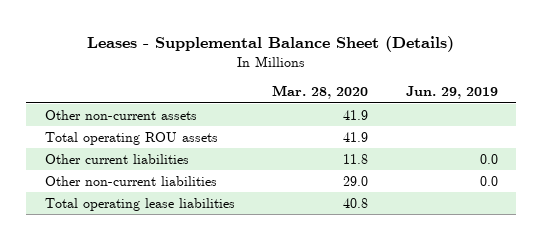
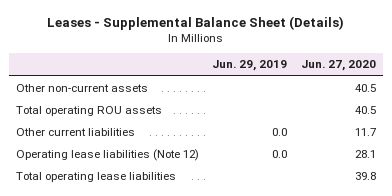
- | Mar. 28, 2020 | Jun. 29, 2019
+ | Jun. 29, 2019 | Jun. 27, 2020
- Other non-current liabilities | 29.0 | 0.0
+ Operating lease liabilities (Note 12) | 0.0 | 28.1

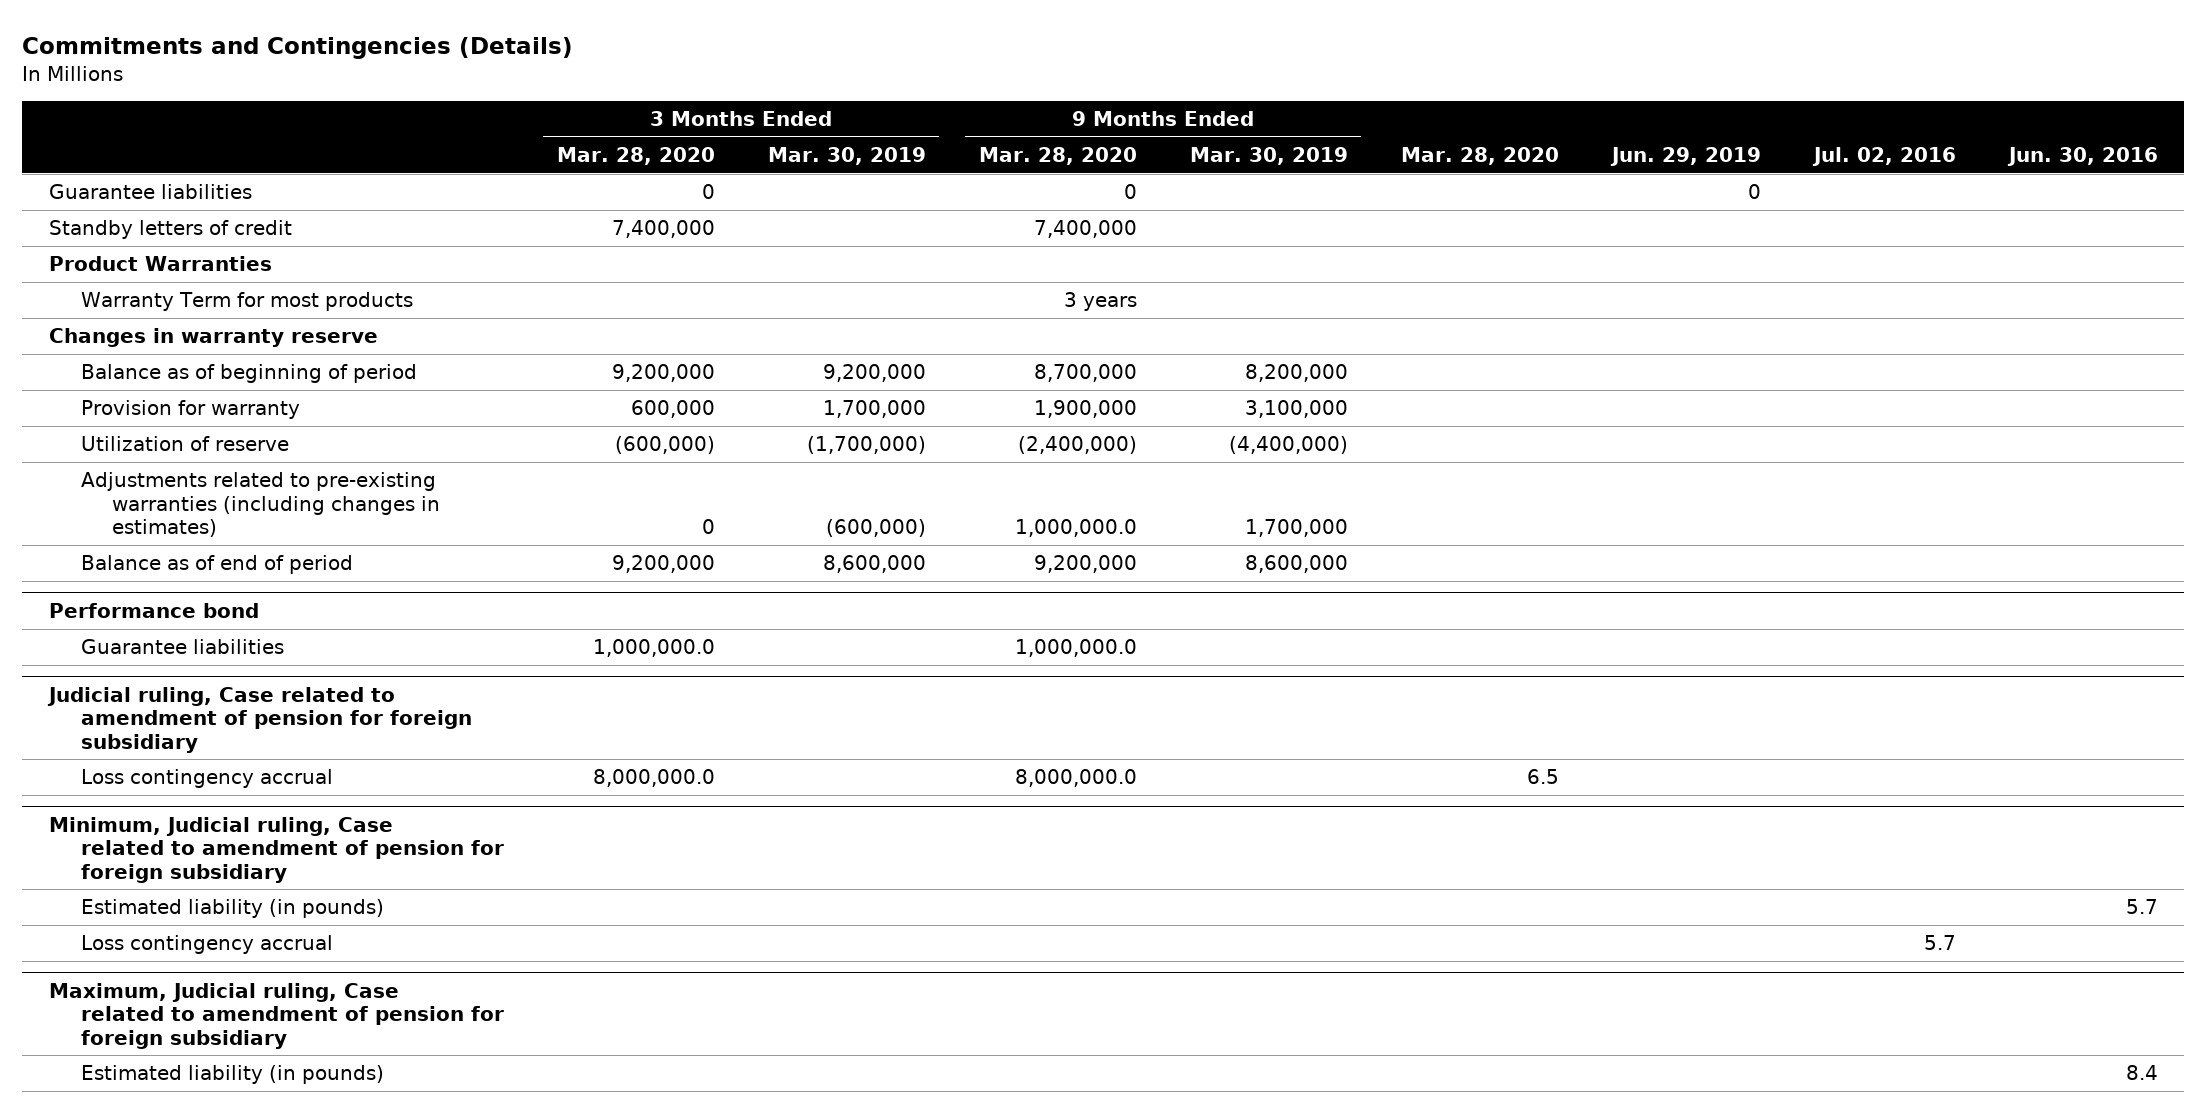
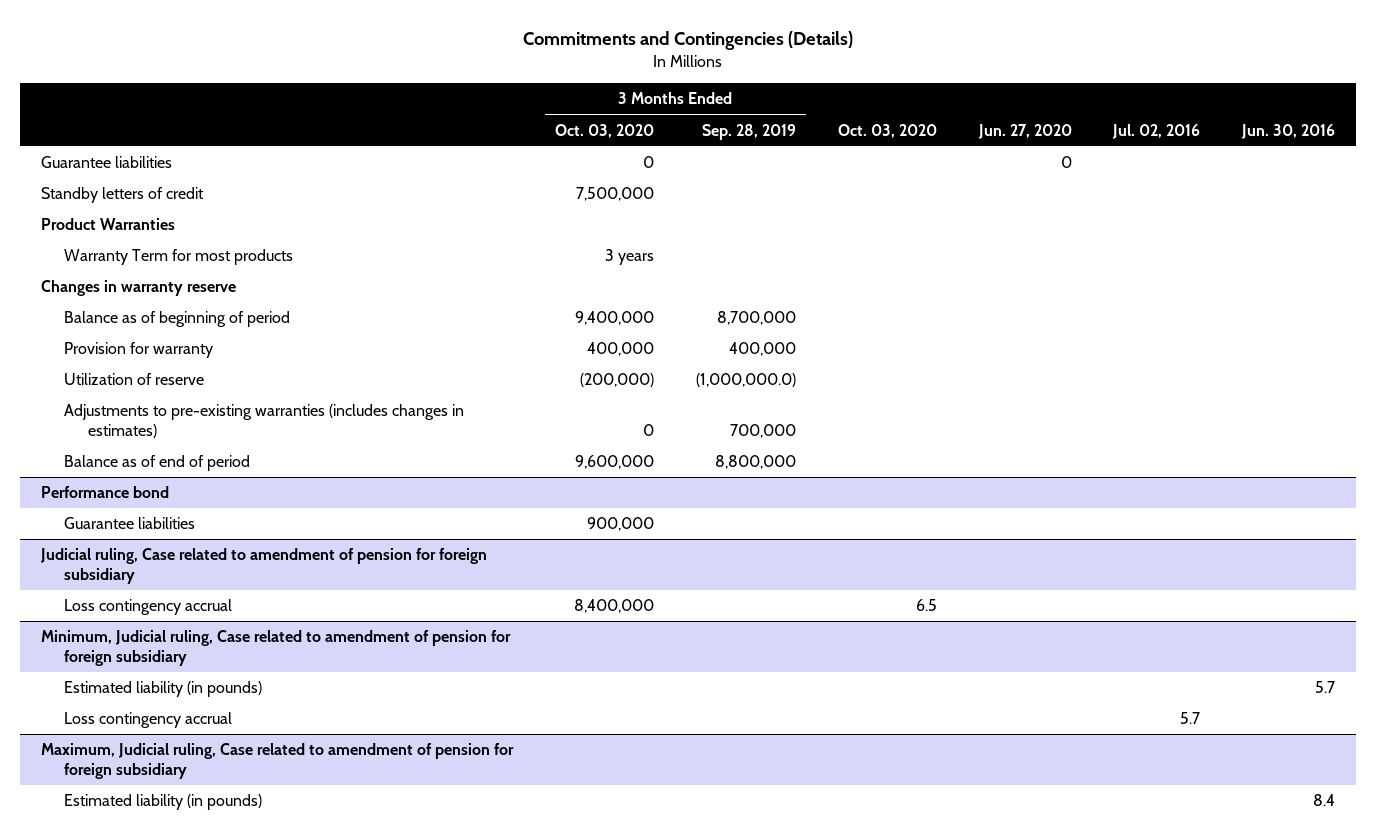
- | 3 Months Ended Mar. 28, 2020 | 3 Months Ended Mar. 30, 2019 | 9 Months Ended Mar. 28, 2020 | 9 Months Ended Mar. 30, 2019 | Mar. 28, 2020 | Jun. 29, 2019 | Jul. 02, 2016 | Jun. 30, 2016
+ | 3 Months Ended Oct. 03, 2020 | 3 Months Ended Sep. 28, 2019 | Oct. 03, 2020 | Jun. 27, 2020 | Jul. 02, 2016 | Jun. 30, 2016
- Adjustments related to pre-existing warranties (including changes in estimates) | 0 | (600,000) | 1,000,000.0 | 1,700,000 | | | |
+ Adjustments to pre-existing warranties (includes changes in estimates) | 0 | 700,000 | | | |

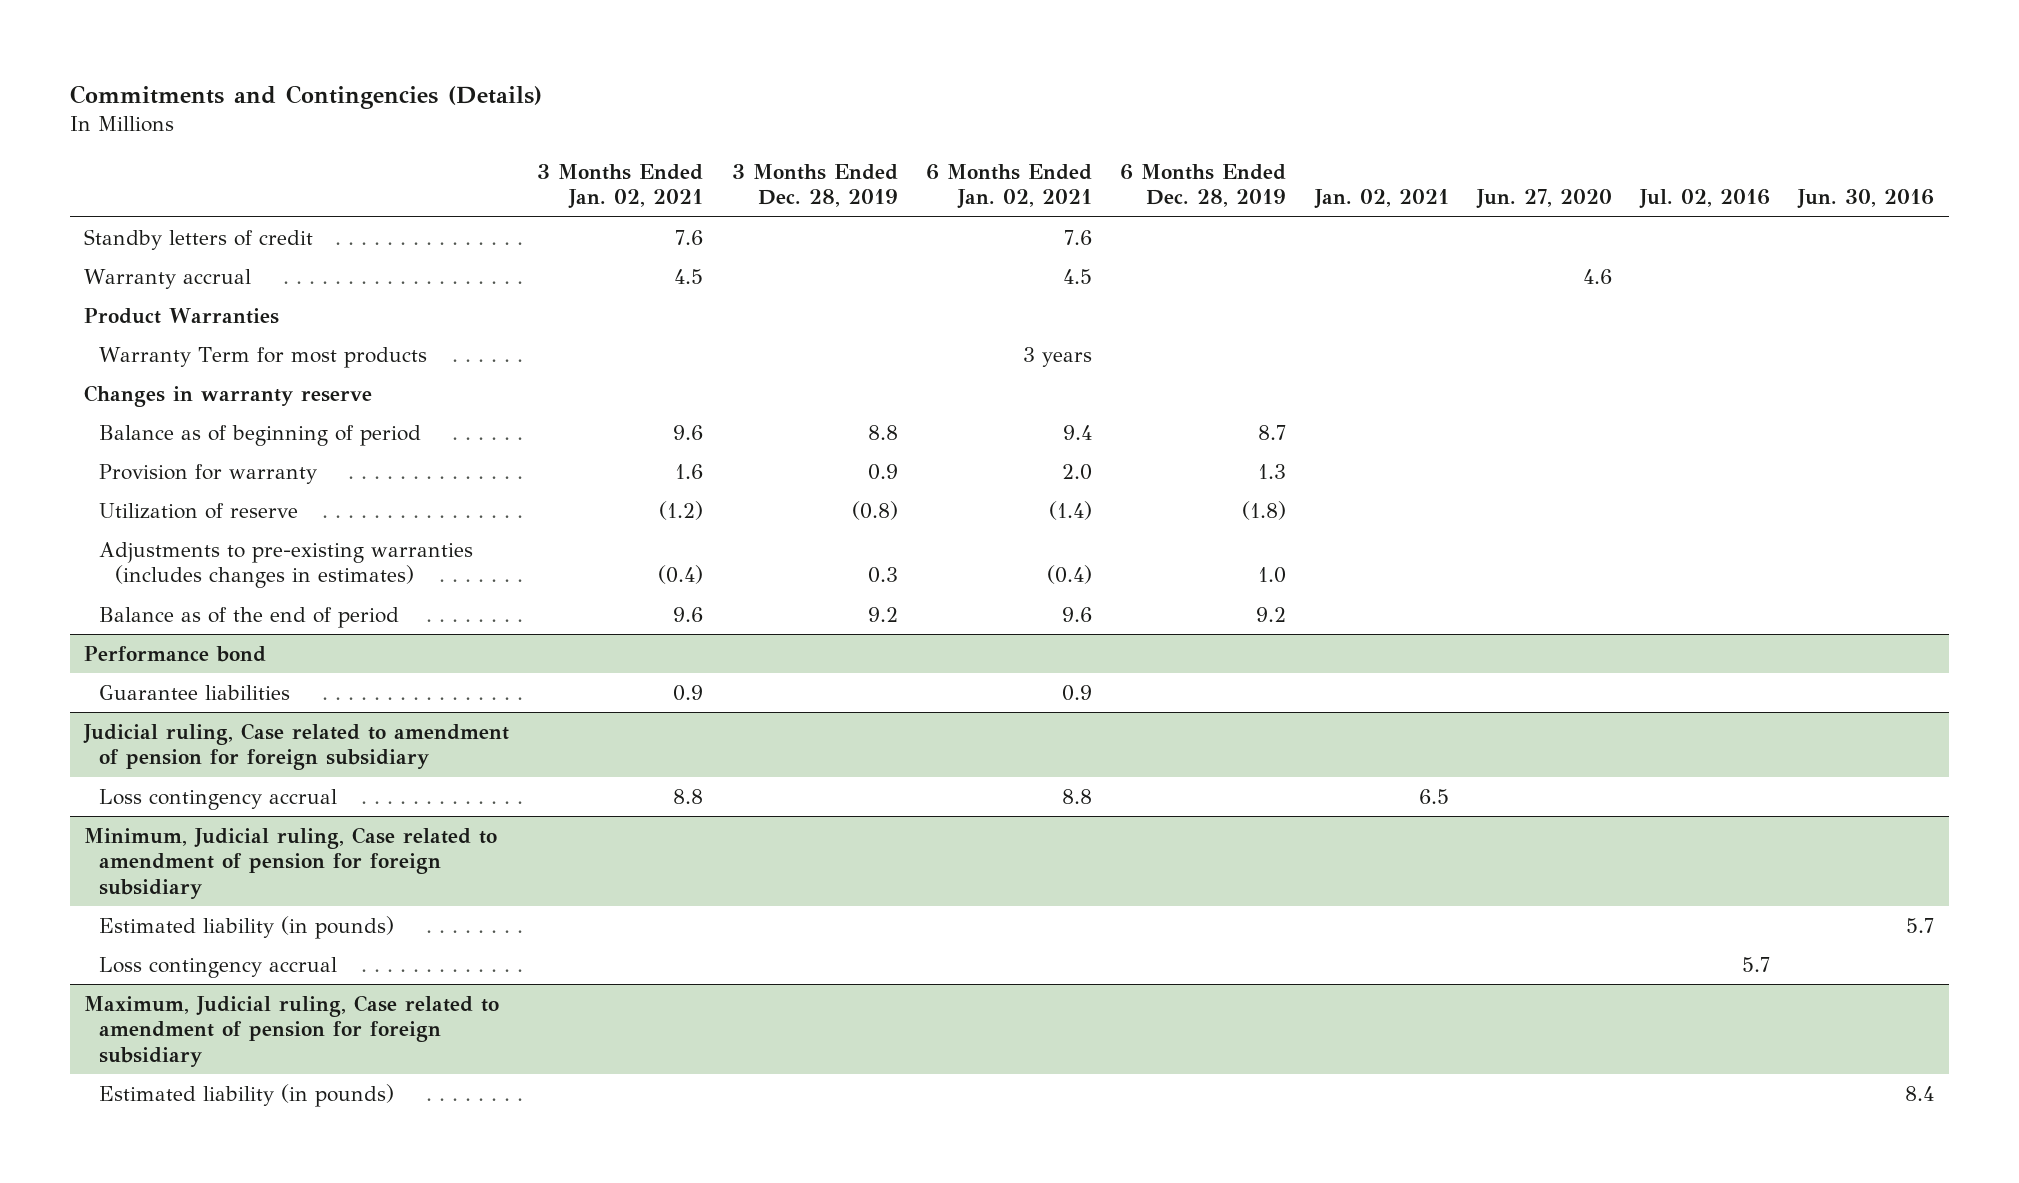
- | 3 Months Ended Oct. 03, 2020 | 3 Months Ended Sep. 28, 2019 | Oct. 03, 2020 | Jun. 27, 2020 | Jul. 02, 2016 | Jun. 30, 2016
+ | 3 Months Ended Jan. 02, 2021 | 3 Months Ended Dec. 28, 2019 | 6 Months Ended Jan. 02, 2021 | 6 Months Ended Dec. 28, 2019 | Jan. 02, 2021 | Jun. 27, 2020 | Jul. 02, 2016 | Jun. 30, 2016
- Guarantee liabilities | 0 | | | 0 | |
+ Warranty accrual | 4.5 | | 4.5 | | | 4.6 | |
- Balance as of end of period | 9,600,000 | 8,800,000 | | | |
+ Balance as of the end of period | 9.6 | 9.2 | 9.6 | 9.2 | | | |

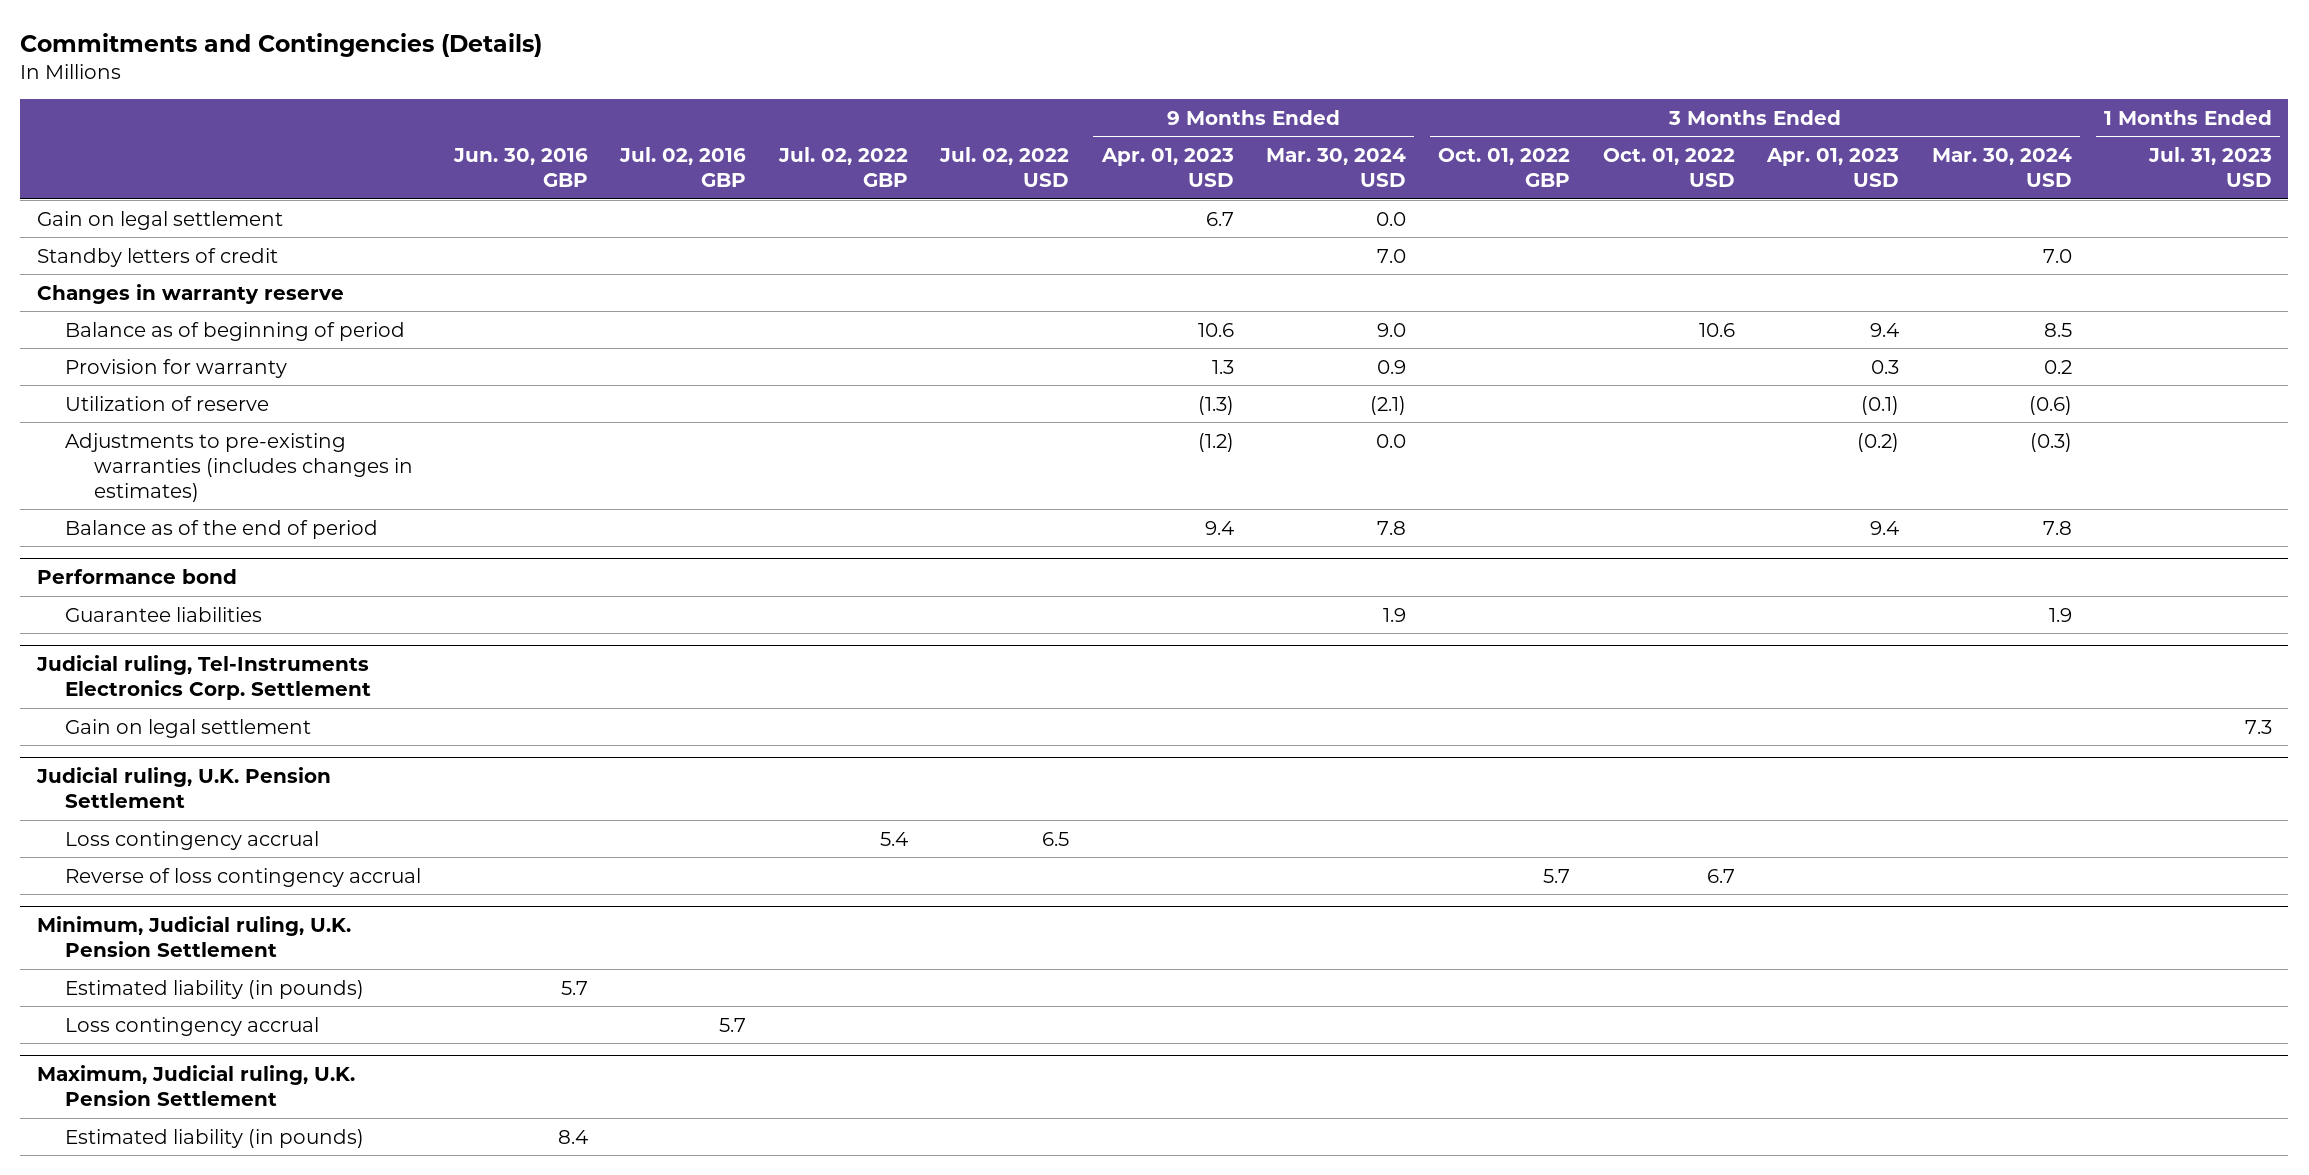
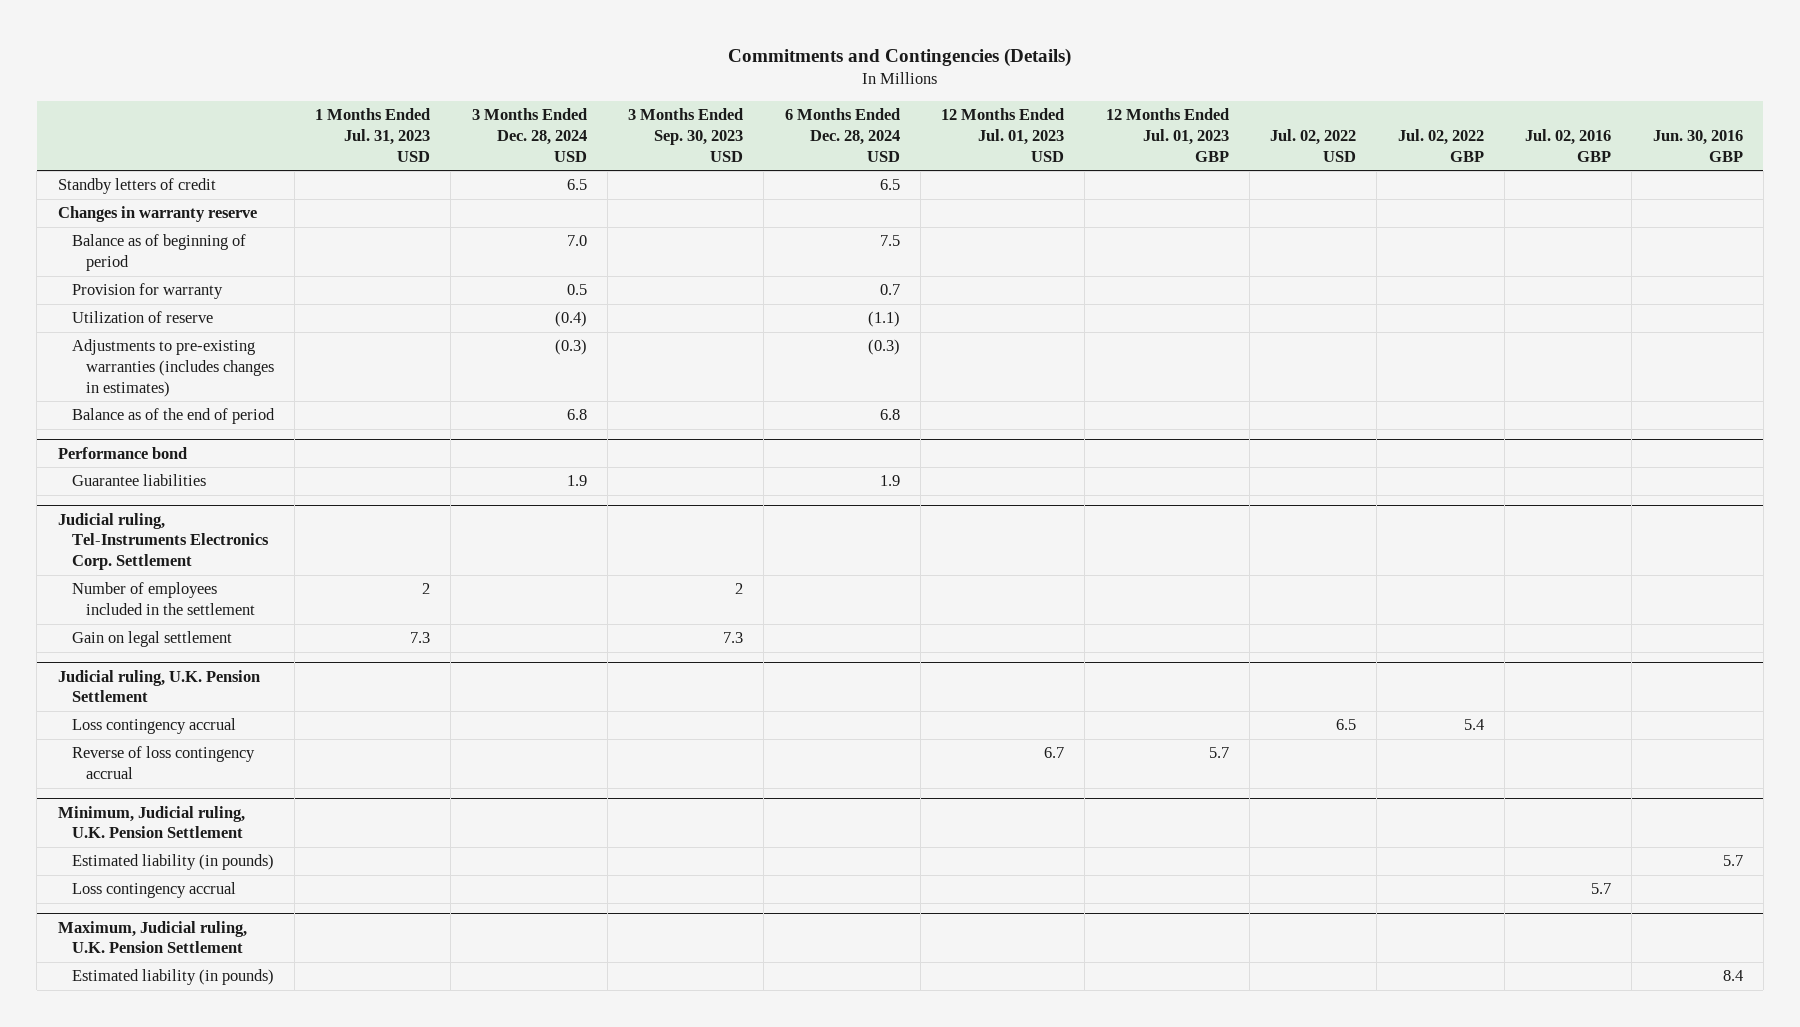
- | Jun. 30, 2016 GBP | Jul. 02, 2016 GBP | Jul. 02, 2022 GBP | Jul. 02, 2022 USD | 9 Months Ended Apr. 01, 2023 USD | 9 Months Ended Mar. 30, 2024 USD | 3 Months Ended Oct. 01, 2022 GBP | 3 Months Ended Oct. 01, 2022 USD | 3 Months Ended Apr. 01, 2023 USD | 3 Months Ended Mar. 30, 2024 USD | 1 Months Ended Jul. 31, 2023 USD
+ | 1 Months Ended Jul. 31, 2023 USD | 3 Months Ended Dec. 28, 2024 USD | 3 Months Ended Sep. 30, 2023 USD | 6 Months Ended Dec. 28, 2024 USD | 12 Months Ended Jul. 01, 2023 USD | 12 Months Ended Jul. 01, 2023 GBP | Jul. 02, 2022 USD | Jul. 02, 2022 GBP | Jul. 02, 2016 GBP | Jun. 30, 2016 GBP
- Gain on legal settlement | | | | | 6.7 | 0.0 | | | | |
@ Judicial ruling, Tel-Instruments Electronics Corp. Settlement
+ Number of employees included in the settlement | 2 | | 2 | | | | | | |

